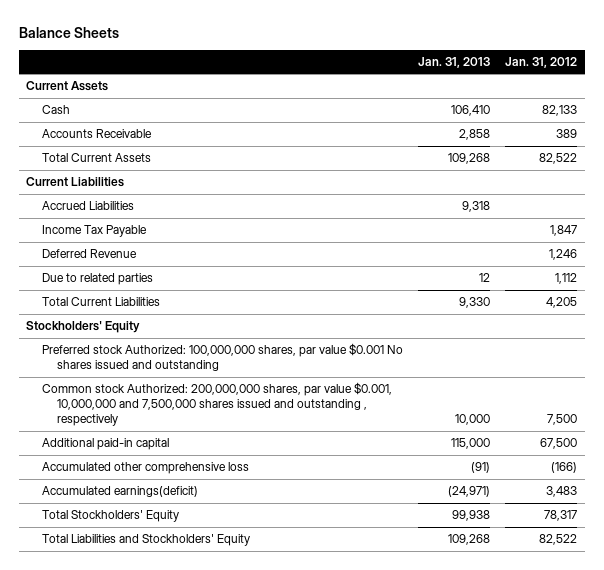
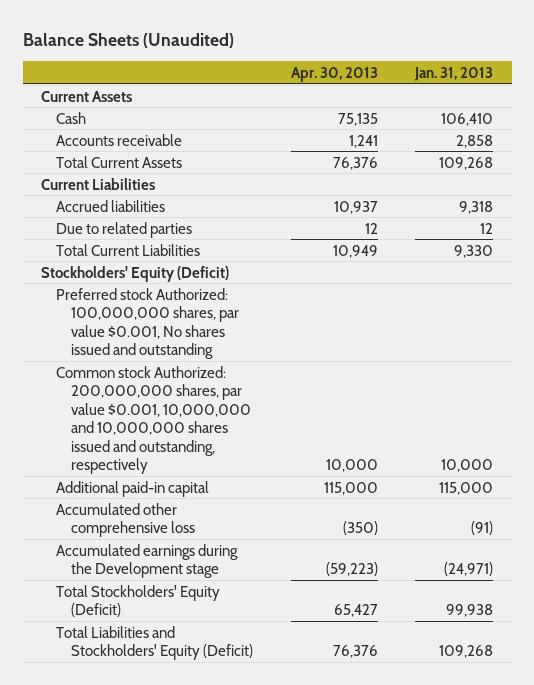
- Balance Sheets
+ Balance Sheets (Unaudited)
- | Jan. 31, 2013 | Jan. 31, 2012
+ | Apr. 30, 2013 | Jan. 31, 2013
- Accounts Receivable | 2,858 | 389
+ Accounts receivable | 1,241 | 2,858
- Accrued Liabilities | 9,318 |
- Income Tax Payable | | 1,847
- Deferred Revenue | | 1,246
+ Accrued liabilities | 10,937 | 9,318
- Stockholders' Equity
- Preferred stock Authorized: 100,000,000 shares, par value $0.001 No shares issued and outstanding
- Common stock Authorized: 200,000,000 shares, par value $0.001, 10,000,000 and 7,500,000 shares issued and outstanding , respectively | 10,000 | 7,500
+ Stockholders' Equity (Deficit)
+ Preferred stock Authorized: 100,000,000 shares, par value $0.001, No shares issued and outstanding
+ Common stock Authorized: 200,000,000 shares, par value $0.001, 10,000,000 and 10,000,000 shares issued and outstanding, respectively | 10,000 | 10,000
- Accumulated earnings(deficit) | (24,971) | 3,483
- Total Stockholders' Equity | 99,938 | 78,317
- Total Liabilities and Stockholders' Equity | 109,268 | 82,522
+ Accumulated earnings during the Development stage | (59,223) | (24,971)
+ Total Stockholders' Equity (Deficit) | 65,427 | 99,938
+ Total Liabilities and Stockholders' Equity (Deficit) | 76,376 | 109,268

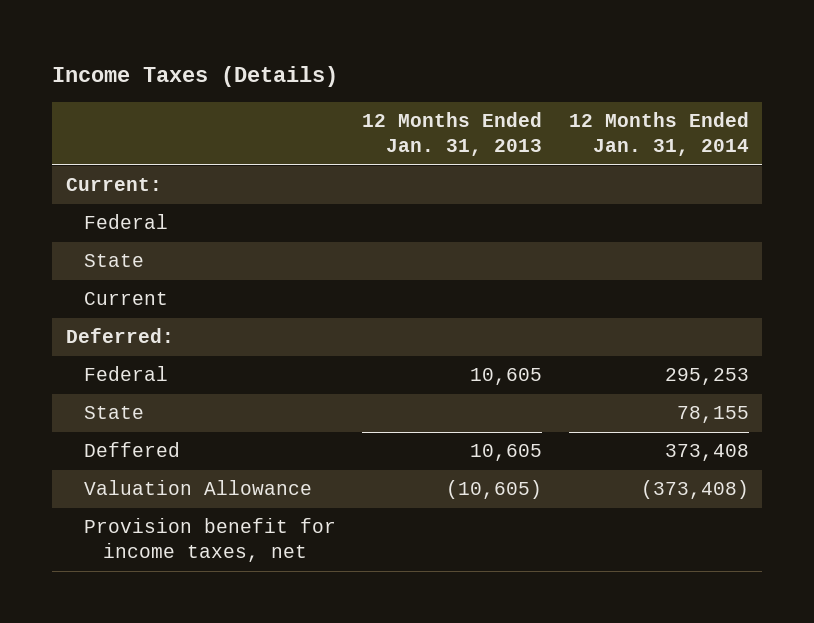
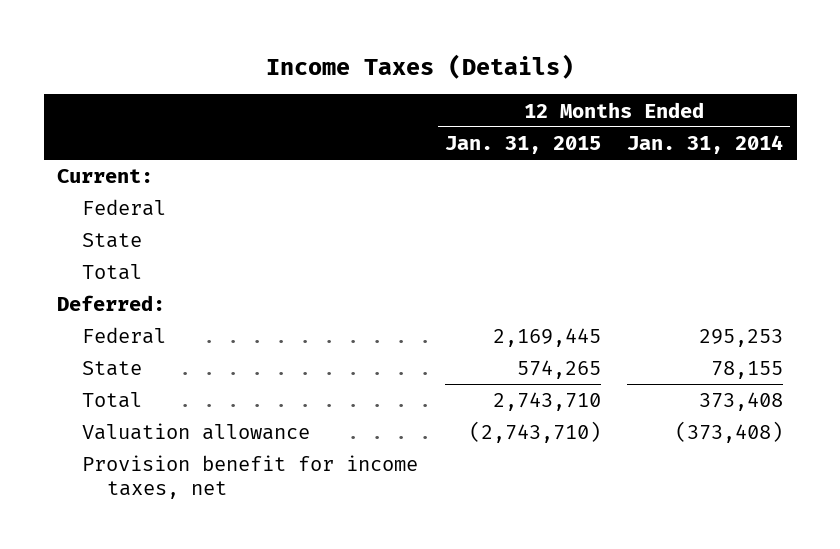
- | 12 Months Ended Jan. 31, 2013 | 12 Months Ended Jan. 31, 2014
+ | 12 Months Ended Jan. 31, 2015 | 12 Months Ended Jan. 31, 2014
- Current
+ Total
- Deffered | 10,605 | 373,408
- Valuation Allowance | (10,605) | (373,408)
+ Total | 2,743,710 | 373,408
+ Valuation allowance | (2,743,710) | (373,408)

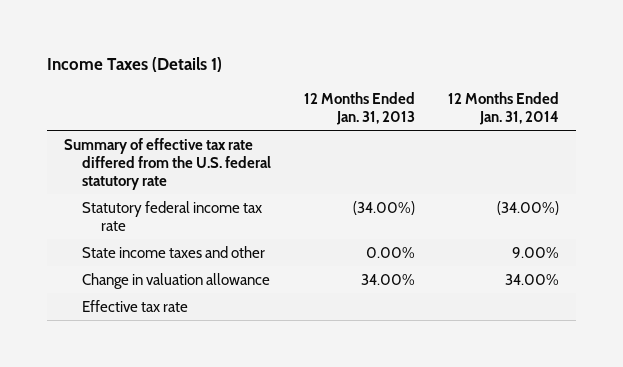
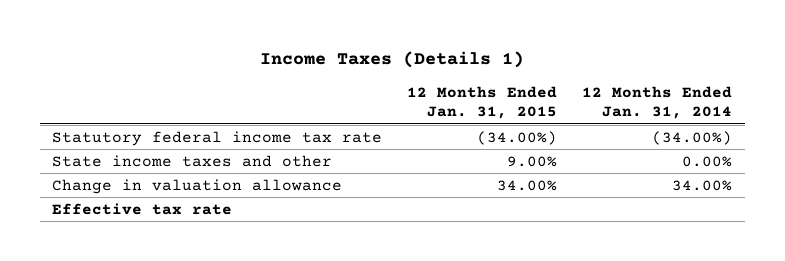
- | 12 Months Ended Jan. 31, 2013 | 12 Months Ended Jan. 31, 2014
+ | 12 Months Ended Jan. 31, 2015 | 12 Months Ended Jan. 31, 2014
- Summary of effective tax rate differed from the U.S. federal statutory rate
- State income taxes and other | 0.00% | 9.00%
+ State income taxes and other | 9.00% | 0.00%

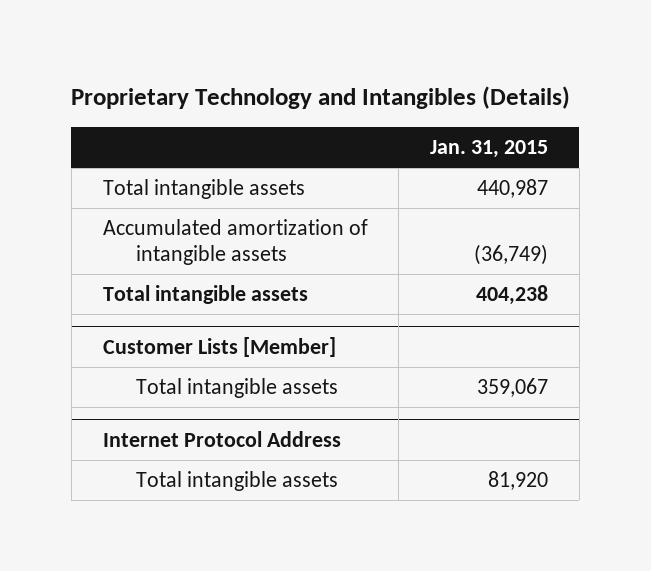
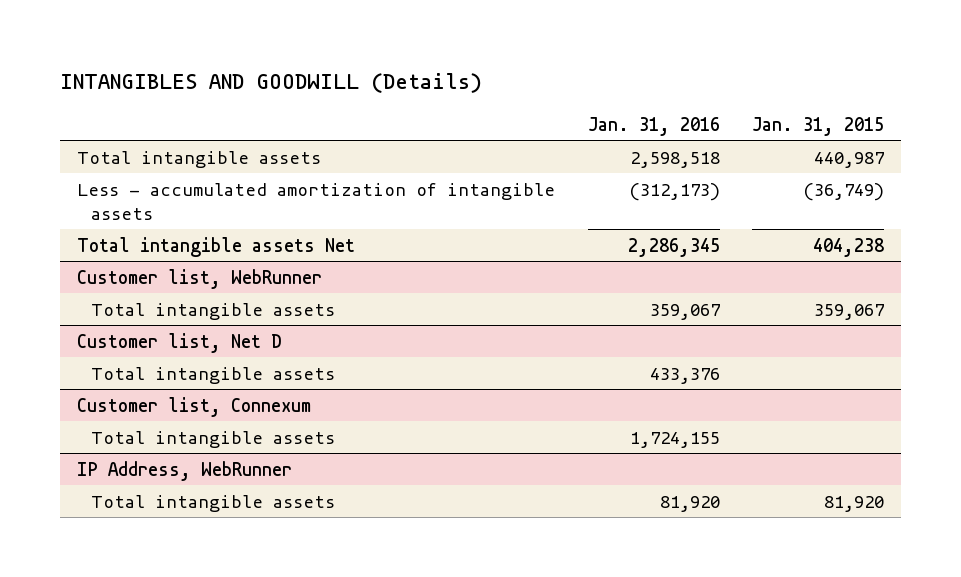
- Proprietary Technology and Intangibles (Details)
+ INTANGIBLES AND GOODWILL (Details)
- | Jan. 31, 2015
+ | Jan. 31, 2016 | Jan. 31, 2015
- Accumulated amortization of intangible assets | (36,749)
- Total intangible assets | 404,238
- Customer Lists [Member]
+ Less - accumulated amortization of intangible assets | (312,173) | (36,749)
+ Total intangible assets Net | 2,286,345 | 404,238
+ Customer list, WebRunner
- Internet Protocol Address
+ Customer list, Net D
+ Total intangible assets | 433,376 |
+ Customer list, Connexum
+ Total intangible assets | 1,724,155 |
+ IP Address, WebRunner

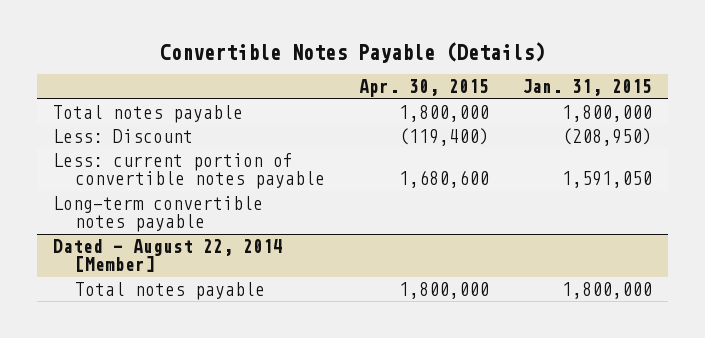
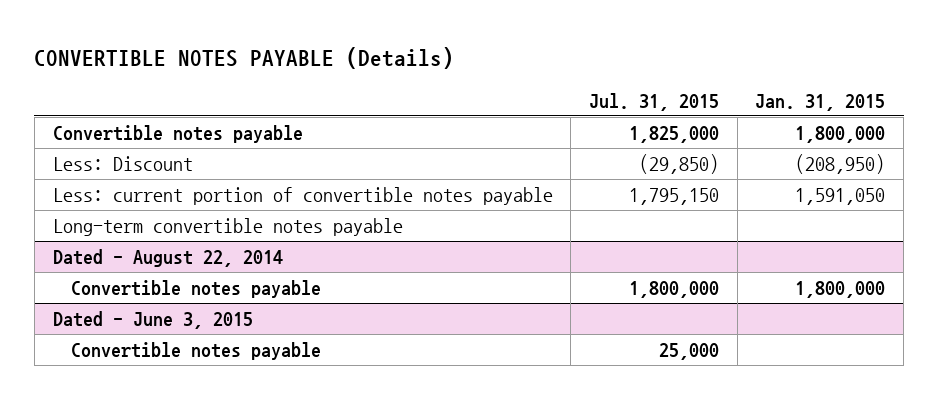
- Convertible Notes Payable (Details)
+ CONVERTIBLE NOTES PAYABLE (Details)
- | Apr. 30, 2015 | Jan. 31, 2015
+ | Jul. 31, 2015 | Jan. 31, 2015
- Total notes payable | 1,800,000 | 1,800,000
+ Convertible notes payable | 1,825,000 | 1,800,000
- Dated - August 22, 2014 [Member]
- Total notes payable | 1,800,000 | 1,800,000
+ Dated - August 22, 2014
+ Convertible notes payable | 1,800,000 | 1,800,000
+ Dated - June 3, 2015
+ Convertible notes payable | 25,000 |

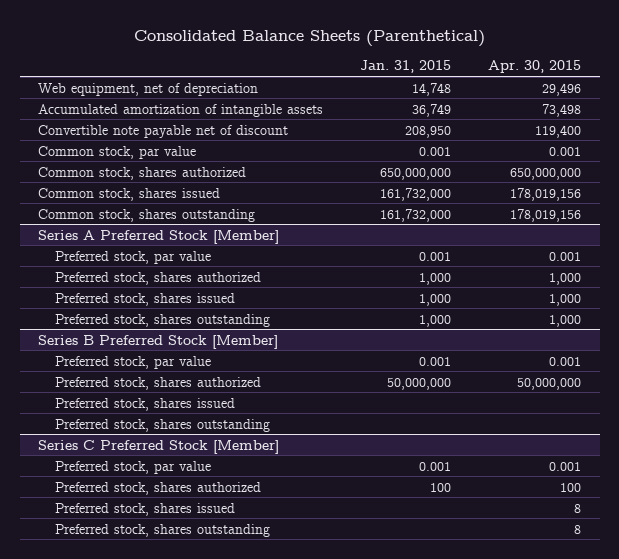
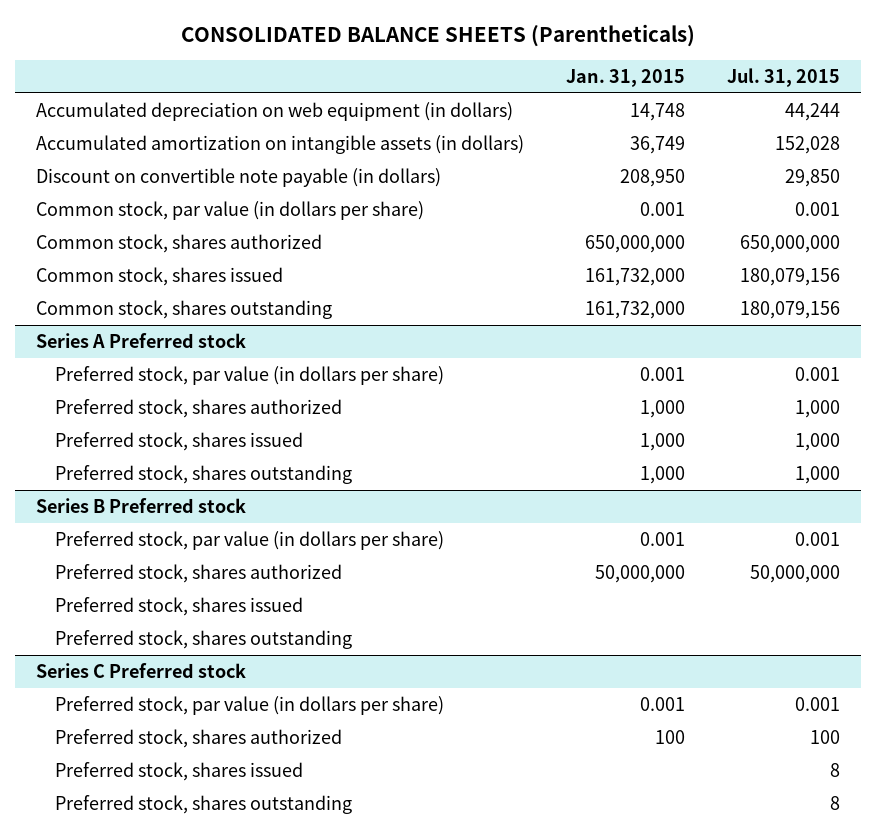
- Consolidated Balance Sheets (Parenthetical)
+ CONSOLIDATED BALANCE SHEETS (Parentheticals)
- | Jan. 31, 2015 | Apr. 30, 2015
+ | Jan. 31, 2015 | Jul. 31, 2015
- Web equipment, net of depreciation | 14,748 | 29,496
- Accumulated amortization of intangible assets | 36,749 | 73,498
- Convertible note payable net of discount | 208,950 | 119,400
- Common stock, par value | 0.001 | 0.001
+ Accumulated depreciation on web equipment (in dollars) | 14,748 | 44,244
+ Accumulated amortization on intangible assets (in dollars) | 36,749 | 152,028
+ Discount on convertible note payable (in dollars) | 208,950 | 29,850
+ Common stock, par value (in dollars per share) | 0.001 | 0.001
- Series A Preferred Stock [Member]
- Preferred stock, par value | 0.001 | 0.001
+ Series A Preferred stock
+ Preferred stock, par value (in dollars per share) | 0.001 | 0.001
- Series B Preferred Stock [Member]
- Preferred stock, par value | 0.001 | 0.001
+ Series B Preferred stock
+ Preferred stock, par value (in dollars per share) | 0.001 | 0.001
- Series C Preferred Stock [Member]
- Preferred stock, par value | 0.001 | 0.001
+ Series C Preferred stock
+ Preferred stock, par value (in dollars per share) | 0.001 | 0.001

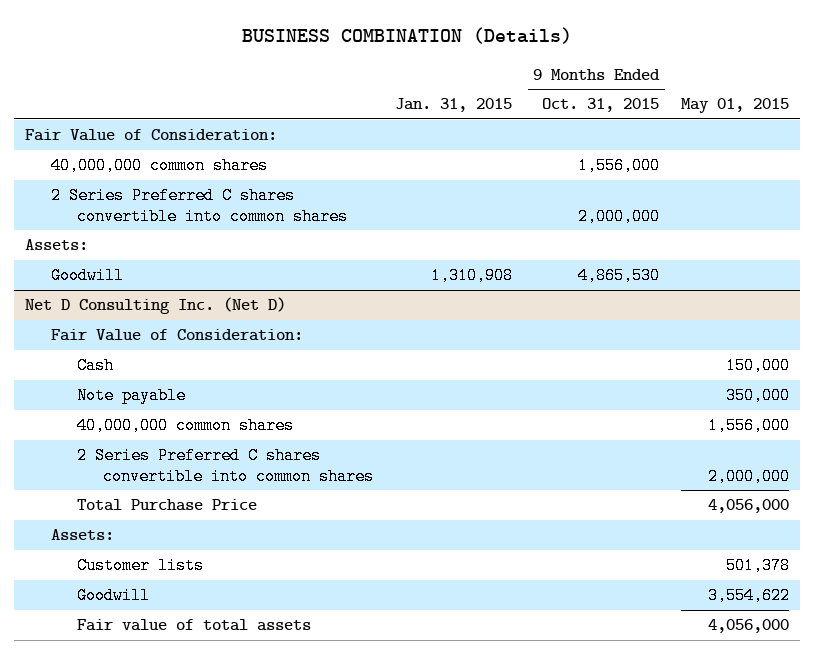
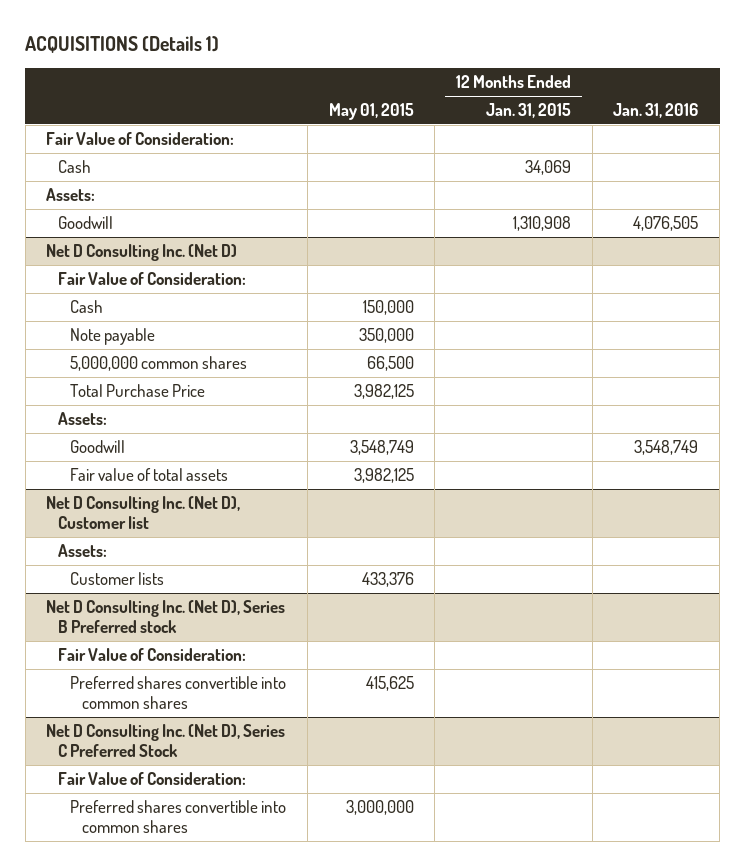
- BUSINESS COMBINATION (Details)
+ ACQUISITIONS (Details 1)
- | Jan. 31, 2015 | 9 Months Ended Oct. 31, 2015 | May 01, 2015
+ | May 01, 2015 | 12 Months Ended Jan. 31, 2015 | Jan. 31, 2016
- 40,000,000 common shares | | 1,556,000 |
- 2 Series Preferred C shares convertible into common shares | | 2,000,000 |
+ Cash | | 34,069 |
@ Net D Consulting Inc. (Net D)
- 40,000,000 common shares | | | 1,556,000
- 2 Series Preferred C shares convertible into common shares | | | 2,000,000
- Total Purchase Price | | | 4,056,000
+ 5,000,000 common shares | 66,500 | |
+ Total Purchase Price | 3,982,125 | |
- Customer lists | | | 501,378
- Goodwill | | | 3,554,622
- Fair value of total assets | | | 4,056,000
+ Goodwill | 3,548,749 | | 3,548,749
+ Fair value of total assets | 3,982,125 | |
+ Net D Consulting Inc. (Net D), Customer list
+ Assets:
+ Customer lists | 433,376 | |
+ Net D Consulting Inc. (Net D), Series B Preferred stock
+ Fair Value of Consideration:
+ Preferred shares convertible into common shares | 415,625 | |
+ Net D Consulting Inc. (Net D), Series C Preferred Stock
+ Fair Value of Consideration:
+ Preferred shares convertible into common shares | 3,000,000 | |

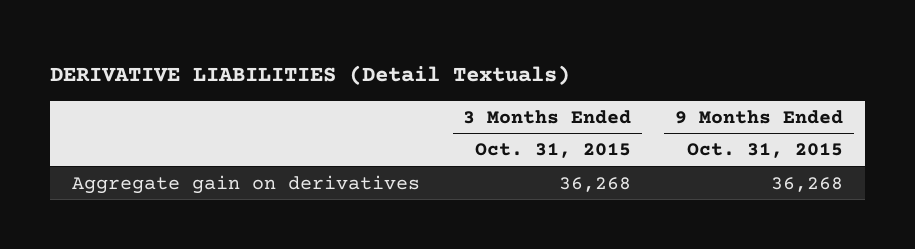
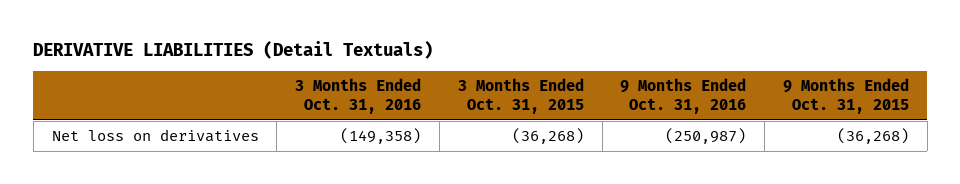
- | 3 Months Ended Oct. 31, 2015 | 9 Months Ended Oct. 31, 2015
+ | 3 Months Ended Oct. 31, 2016 | 3 Months Ended Oct. 31, 2015 | 9 Months Ended Oct. 31, 2016 | 9 Months Ended Oct. 31, 2015
- Aggregate gain on derivatives | 36,268 | 36,268
+ Net loss on derivatives | (149,358) | (36,268) | (250,987) | (36,268)

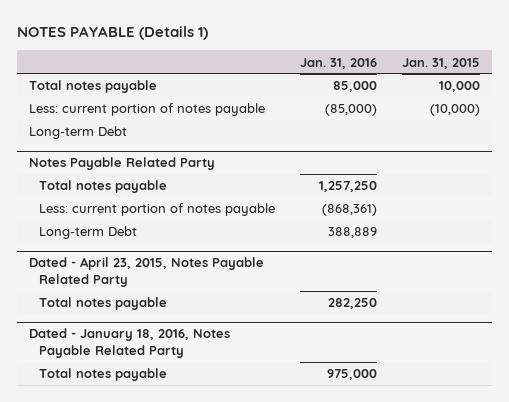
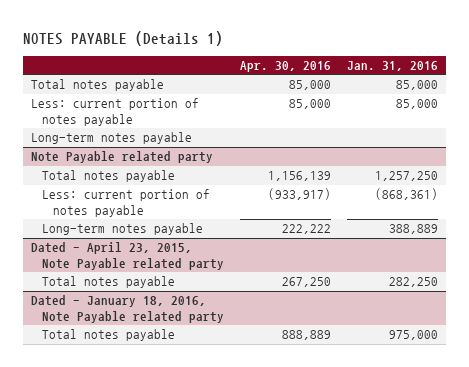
- | Jan. 31, 2016 | Jan. 31, 2015
+ | Apr. 30, 2016 | Jan. 31, 2016
- Less: current portion of notes payable | (85,000) | (10,000)
- Long-term Debt
- Notes Payable Related Party
+ Less: current portion of notes payable | 85,000 | 85,000
+ Long-term notes payable
+ Note Payable related party
- Long-term Debt | 388,889 |
- Dated - April 23, 2015, Notes Payable Related Party
+ Long-term notes payable | 222,222 | 388,889
+ Dated - April 23, 2015, Note Payable related party
- Dated - January 18, 2016, Notes Payable Related Party
+ Dated - January 18, 2016, Note Payable related party

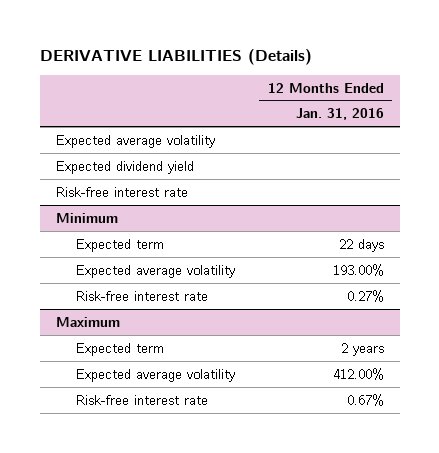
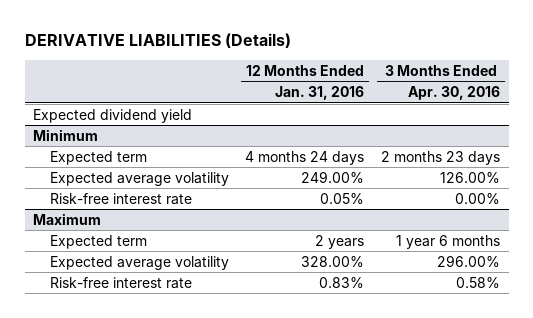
- | 12 Months Ended Jan. 31, 2016
+ | 12 Months Ended Jan. 31, 2016 | 3 Months Ended Apr. 30, 2016
- Expected average volatility
- Risk-free interest rate
@ Minimum
- Expected term | 22 days
- Expected average volatility | 193.00%
- Risk-free interest rate | 0.27%
+ Expected term | 4 months 24 days | 2 months 23 days
+ Expected average volatility | 249.00% | 126.00%
+ Risk-free interest rate | 0.05% | 0.00%
@ Maximum
- Expected average volatility | 412.00%
- Risk-free interest rate | 0.67%
+ Expected average volatility | 328.00% | 296.00%
+ Risk-free interest rate | 0.83% | 0.58%

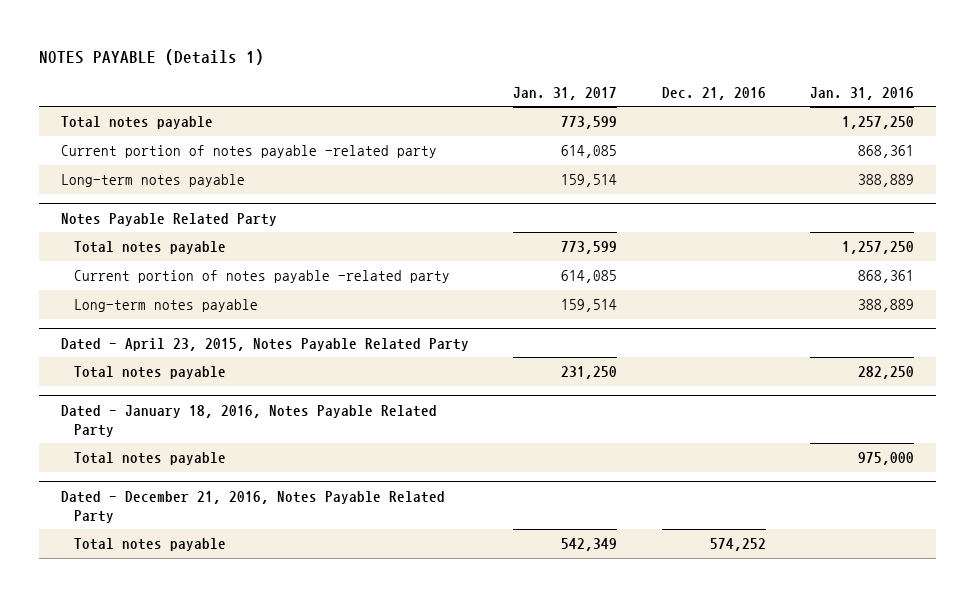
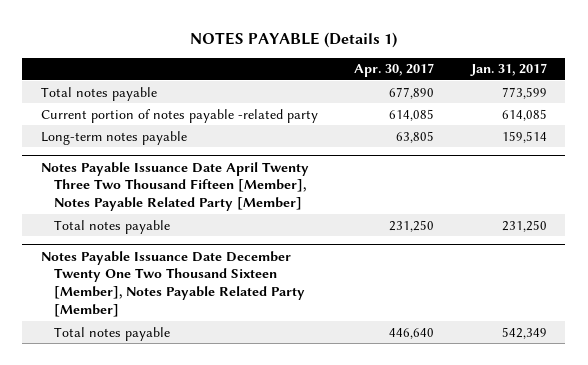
- | Jan. 31, 2017 | Dec. 21, 2016 | Jan. 31, 2016
+ | Apr. 30, 2017 | Jan. 31, 2017
- Notes Payable Related Party
- Total notes payable | 773,599 | | 1,257,250
- Current portion of notes payable -related party | 614,085 | | 868,361
- Long-term notes payable | 159,514 | | 388,889
- Dated - April 23, 2015, Notes Payable Related Party
+ Notes Payable Issuance Date April Twenty Three Two Thousand Fifteen [Member], Notes Payable Related Party [Member]
- Dated - January 18, 2016, Notes Payable Related Party
- Total notes payable | | | 975,000
- Dated - December 21, 2016, Notes Payable Related Party
+ Notes Payable Issuance Date December Twenty One Two Thousand Sixteen [Member], Notes Payable Related Party [Member]

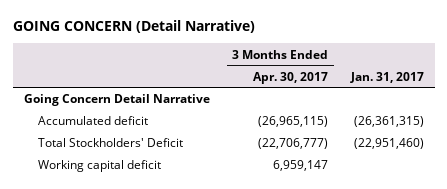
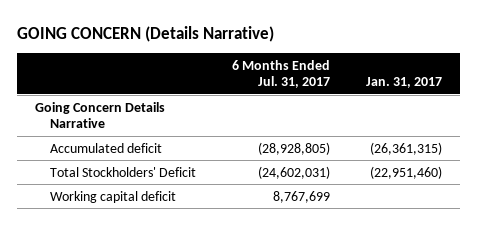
- GOING CONCERN (Detail Narrative)
+ GOING CONCERN (Details Narrative)
- | 3 Months Ended Apr. 30, 2017 | Jan. 31, 2017
+ | 6 Months Ended Jul. 31, 2017 | Jan. 31, 2017
- Going Concern Detail Narrative
+ Going Concern Details Narrative

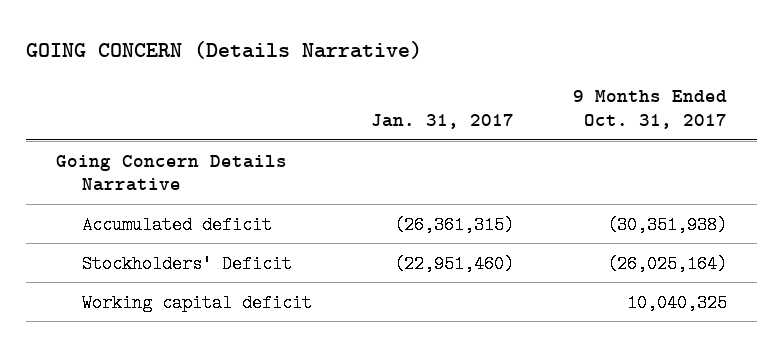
- | 6 Months Ended Jul. 31, 2017 | Jan. 31, 2017
+ | Jan. 31, 2017 | 9 Months Ended Oct. 31, 2017
- Total Stockholders' Deficit | (24,602,031) | (22,951,460)
+ Stockholders' Deficit | (22,951,460) | (26,025,164)

